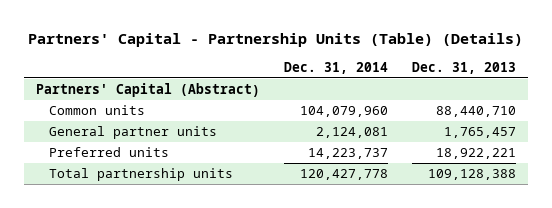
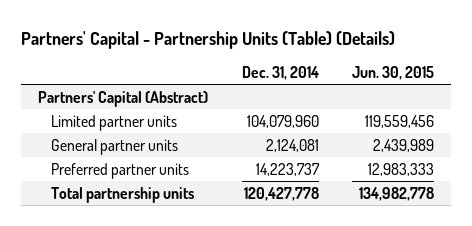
- | Dec. 31, 2014 | Dec. 31, 2013
+ | Dec. 31, 2014 | Jun. 30, 2015
- Common units | 104,079,960 | 88,440,710
+ Limited partner units | 104,079,960 | 119,559,456
- Preferred units | 14,223,737 | 18,922,221
+ Preferred partner units | 14,223,737 | 12,983,333

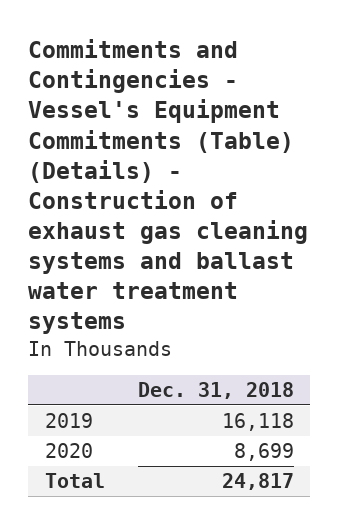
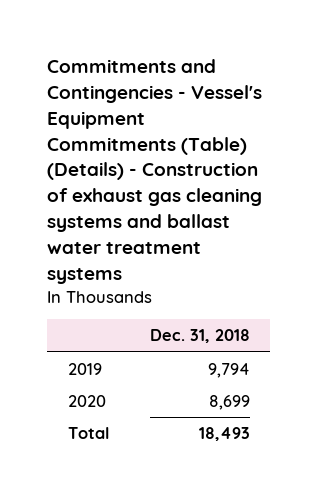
- 2019 | 16,118
+ 2019 | 9,794
- Total | 24,817
+ Total | 18,493

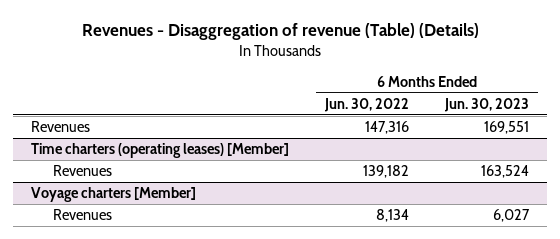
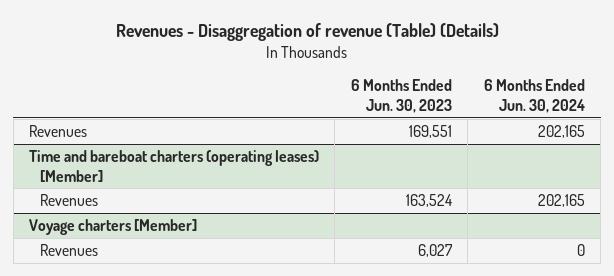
- | 6 Months Ended Jun. 30, 2022 | 6 Months Ended Jun. 30, 2023
+ | 6 Months Ended Jun. 30, 2023 | 6 Months Ended Jun. 30, 2024
- Time charters (operating leases) [Member]
+ Time and bareboat charters (operating leases) [Member]

